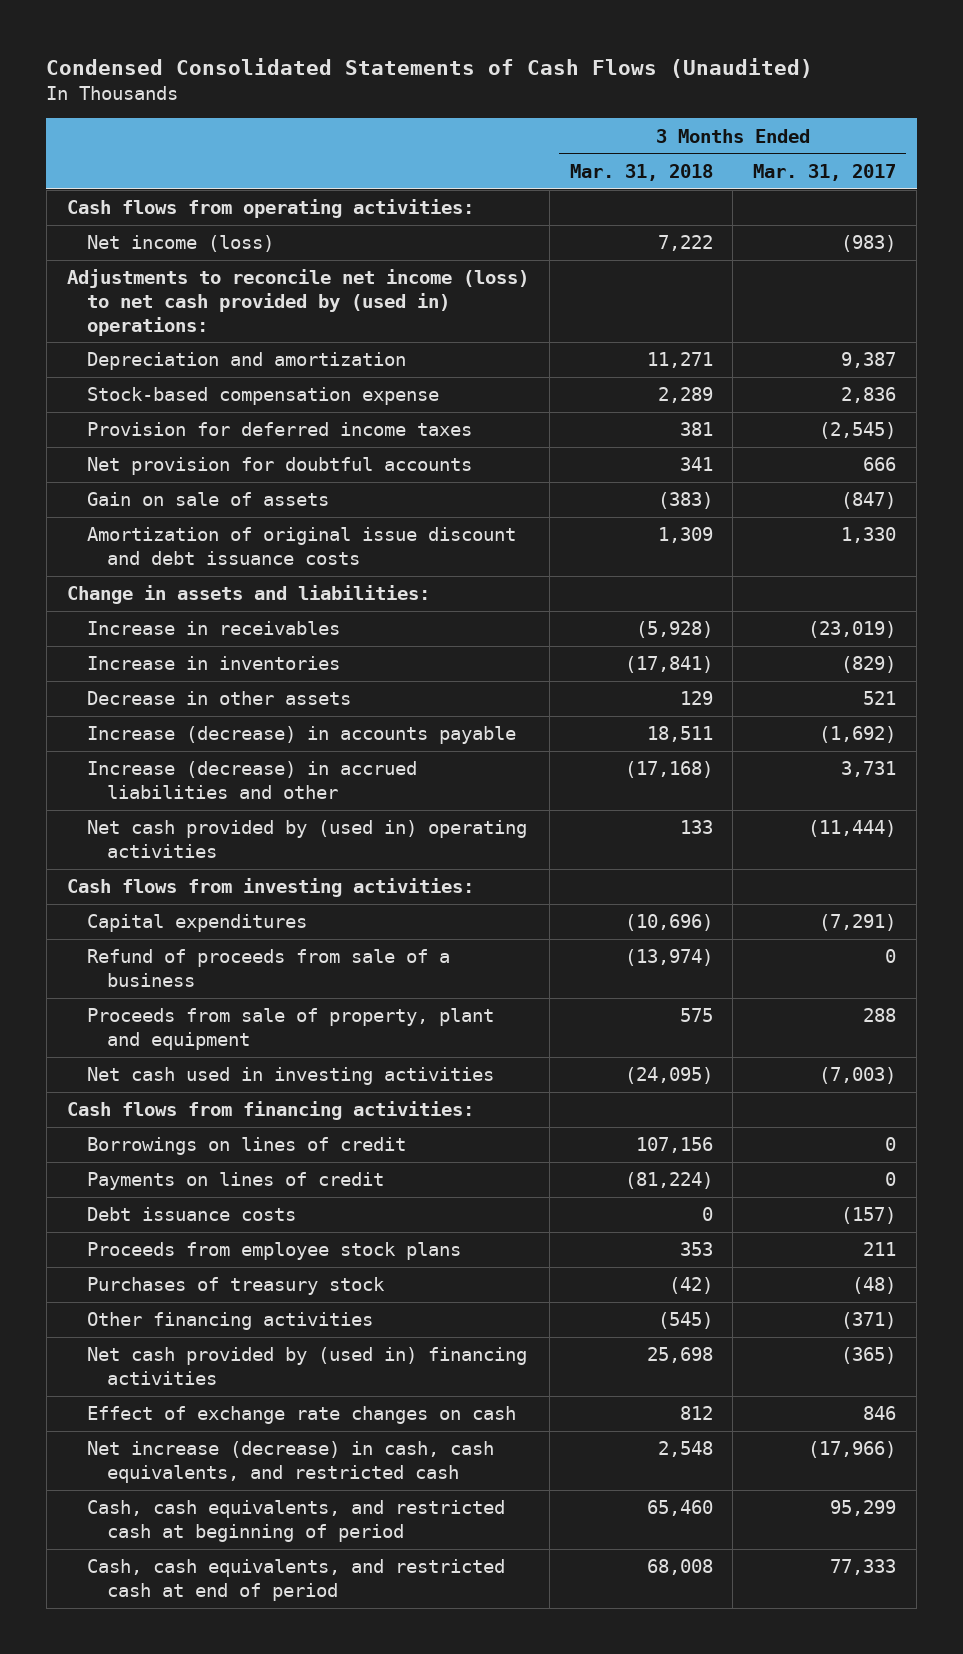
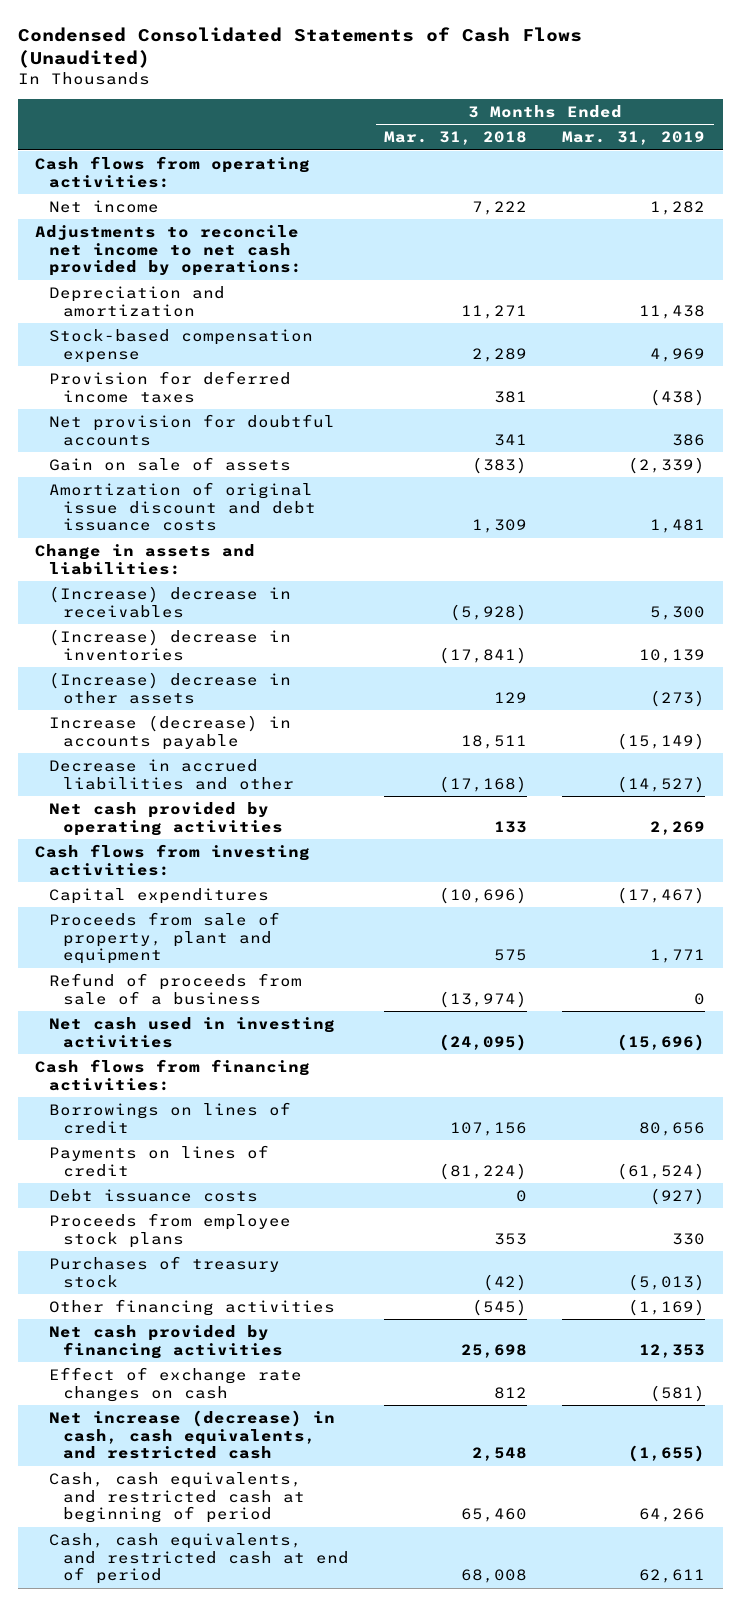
- | 3 Months Ended Mar. 31, 2018 | 3 Months Ended Mar. 31, 2017
+ | 3 Months Ended Mar. 31, 2018 | 3 Months Ended Mar. 31, 2019
- Net income (loss) | 7,222 | (983)
- Adjustments to reconcile net income (loss) to net cash provided by (used in) operations:
+ Net income | 7,222 | 1,282
+ Adjustments to reconcile net income to net cash provided by operations:
- Increase in receivables | (5,928) | (23,019)
- Increase in inventories | (17,841) | (829)
- Decrease in other assets | 129 | 521
+ (Increase) decrease in receivables | (5,928) | 5,300
+ (Increase) decrease in inventories | (17,841) | 10,139
+ (Increase) decrease in other assets | 129 | (273)
- Increase (decrease) in accrued liabilities and other | (17,168) | 3,731
- Net cash provided by (used in) operating activities | 133 | (11,444)
+ Decrease in accrued liabilities and other | (17,168) | (14,527)
+ Net cash provided by operating activities | 133 | 2,269
moved down: Refund of proceeds from sale of a business | (13,974) | 0
- Net cash provided by (used in) financing activities | 25,698 | (365)
+ Net cash provided by financing activities | 25,698 | 12,353

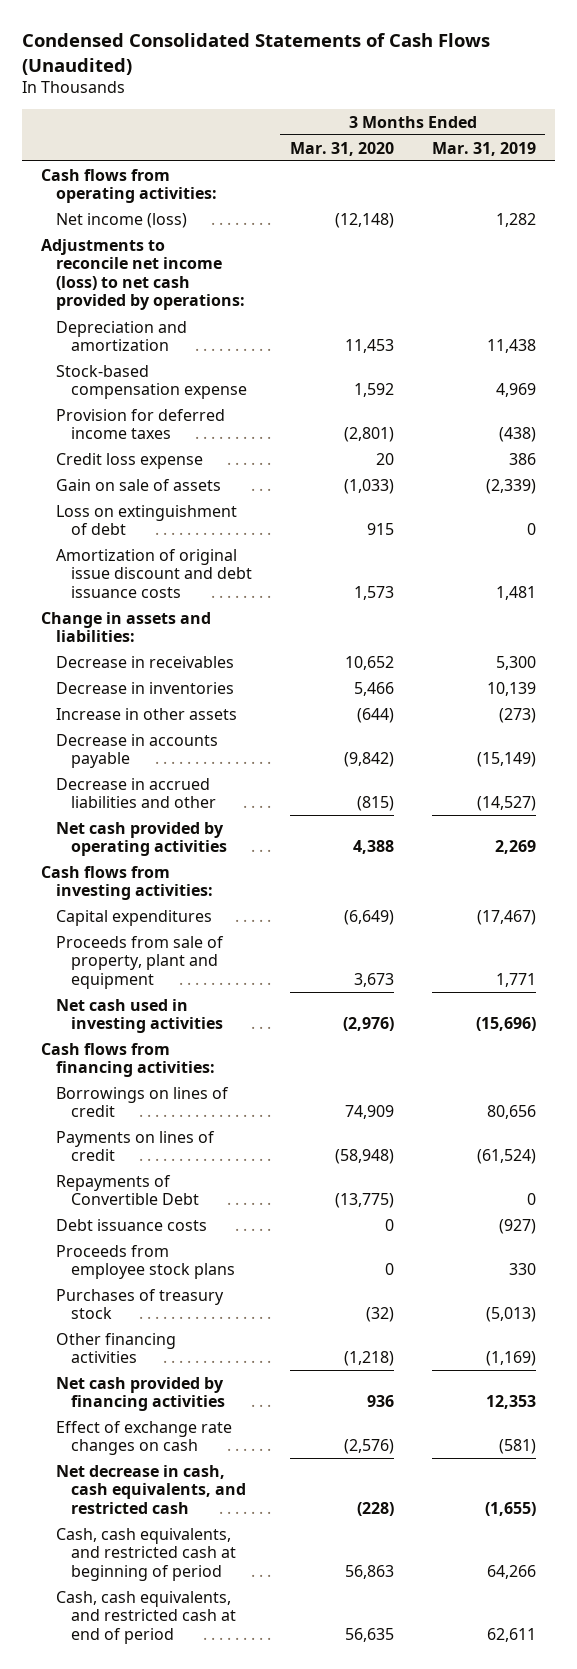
- | 3 Months Ended Mar. 31, 2018 | 3 Months Ended Mar. 31, 2019
+ | 3 Months Ended Mar. 31, 2020 | 3 Months Ended Mar. 31, 2019
- Net income | 7,222 | 1,282
- Adjustments to reconcile net income to net cash provided by operations:
+ Net income (loss) | (12,148) | 1,282
+ Adjustments to reconcile net income (loss) to net cash provided by operations:
- Net provision for doubtful accounts | 341 | 386
+ Credit loss expense | 20 | 386
+ Loss on extinguishment of debt | 915 | 0
- (Increase) decrease in receivables | (5,928) | 5,300
- (Increase) decrease in inventories | (17,841) | 10,139
- (Increase) decrease in other assets | 129 | (273)
- Increase (decrease) in accounts payable | 18,511 | (15,149)
+ Decrease in receivables | 10,652 | 5,300
+ Decrease in inventories | 5,466 | 10,139
+ Increase in other assets | (644) | (273)
+ Decrease in accounts payable | (9,842) | (15,149)
- Refund of proceeds from sale of a business | (13,974) | 0
+ Repayments of Convertible Debt | (13,775) | 0
- Net increase (decrease) in cash, cash equivalents, and restricted cash | 2,548 | (1,655)
+ Net decrease in cash, cash equivalents, and restricted cash | (228) | (1,655)

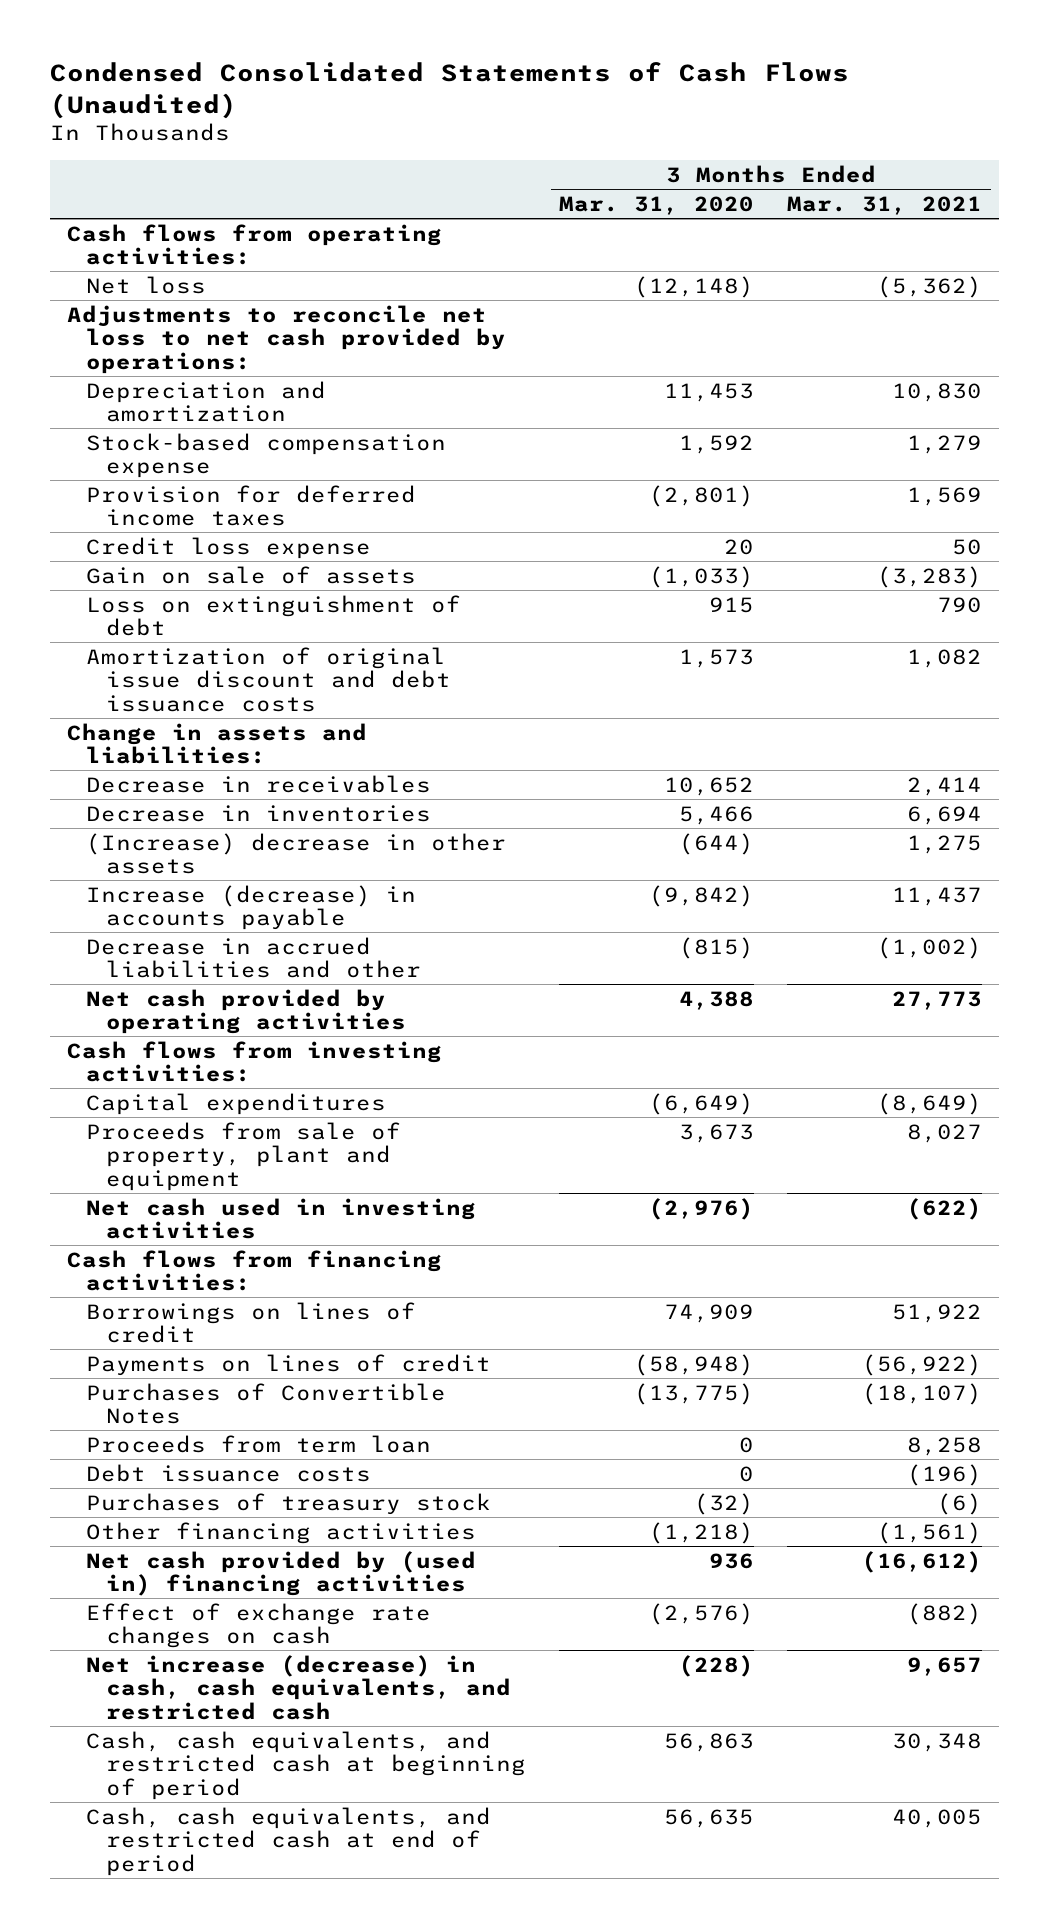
- | 3 Months Ended Mar. 31, 2020 | 3 Months Ended Mar. 31, 2019
+ | 3 Months Ended Mar. 31, 2020 | 3 Months Ended Mar. 31, 2021
- Net income (loss) | (12,148) | 1,282
- Adjustments to reconcile net income (loss) to net cash provided by operations:
+ Net loss | (12,148) | (5,362)
+ Adjustments to reconcile net loss to net cash provided by operations:
- Increase in other assets | (644) | (273)
- Decrease in accounts payable | (9,842) | (15,149)
+ (Increase) decrease in other assets | (644) | 1,275
+ Increase (decrease) in accounts payable | (9,842) | 11,437
- Repayments of Convertible Debt | (13,775) | 0
+ Purchases of Convertible Notes | (13,775) | (18,107)
+ Proceeds from term loan | 0 | 8,258
- Proceeds from employee stock plans | 0 | 330
- Net cash provided by financing activities | 936 | 12,353
+ Net cash provided by (used in) financing activities | 936 | (16,612)
- Net decrease in cash, cash equivalents, and restricted cash | (228) | (1,655)
+ Net increase (decrease) in cash, cash equivalents, and restricted cash | (228) | 9,657

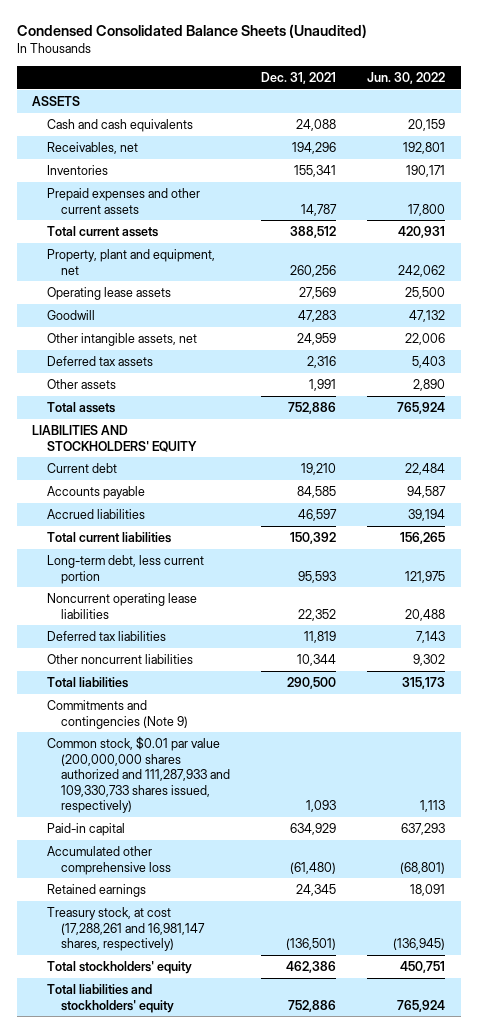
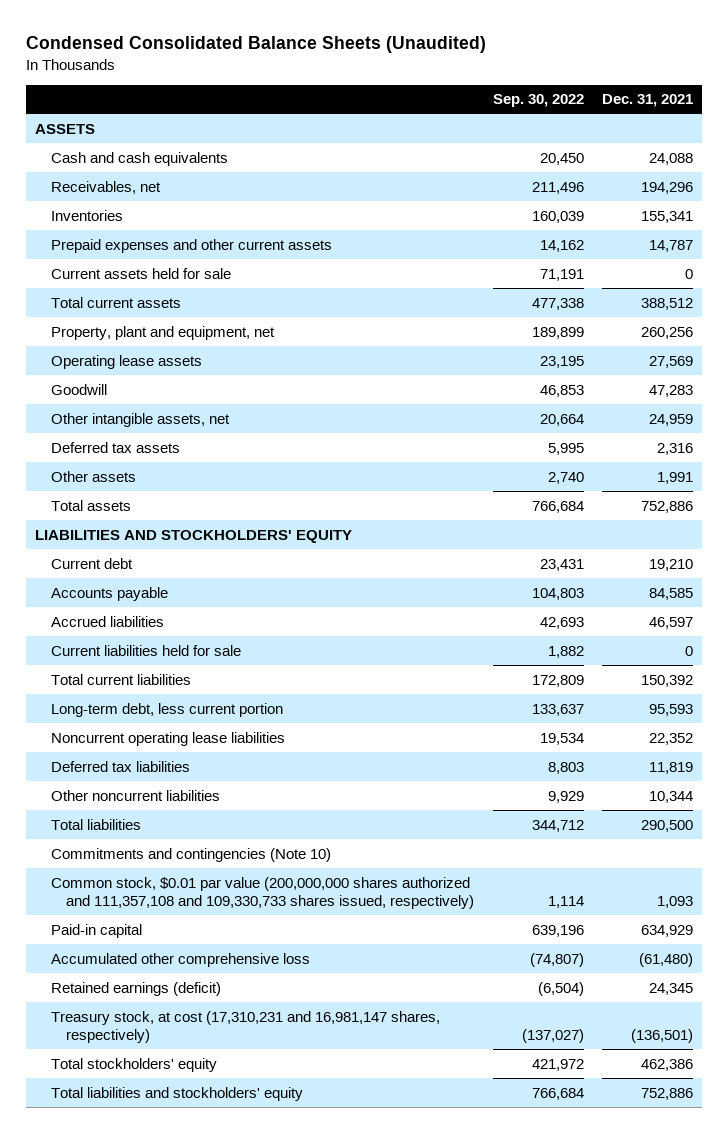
- | Dec. 31, 2021 | Jun. 30, 2022
+ | Sep. 30, 2022 | Dec. 31, 2021
+ Current assets held for sale | 71,191 | 0
+ Current liabilities held for sale | 1,882 | 0
- Commitments and contingencies (Note 9)
- Common stock, $0.01 par value (200,000,000 shares authorized and 111,287,933 and 109,330,733 shares issued, respectively) | 1,093 | 1,113
+ Commitments and contingencies (Note 10)
+ Common stock, $0.01 par value (200,000,000 shares authorized and 111,357,108 and 109,330,733 shares issued, respectively) | 1,114 | 1,093
- Retained earnings | 24,345 | 18,091
- Treasury stock, at cost (17,288,261 and 16,981,147 shares, respectively) | (136,501) | (136,945)
+ Retained earnings (deficit) | (6,504) | 24,345
+ Treasury stock, at cost (17,310,231 and 16,981,147 shares, respectively) | (137,027) | (136,501)

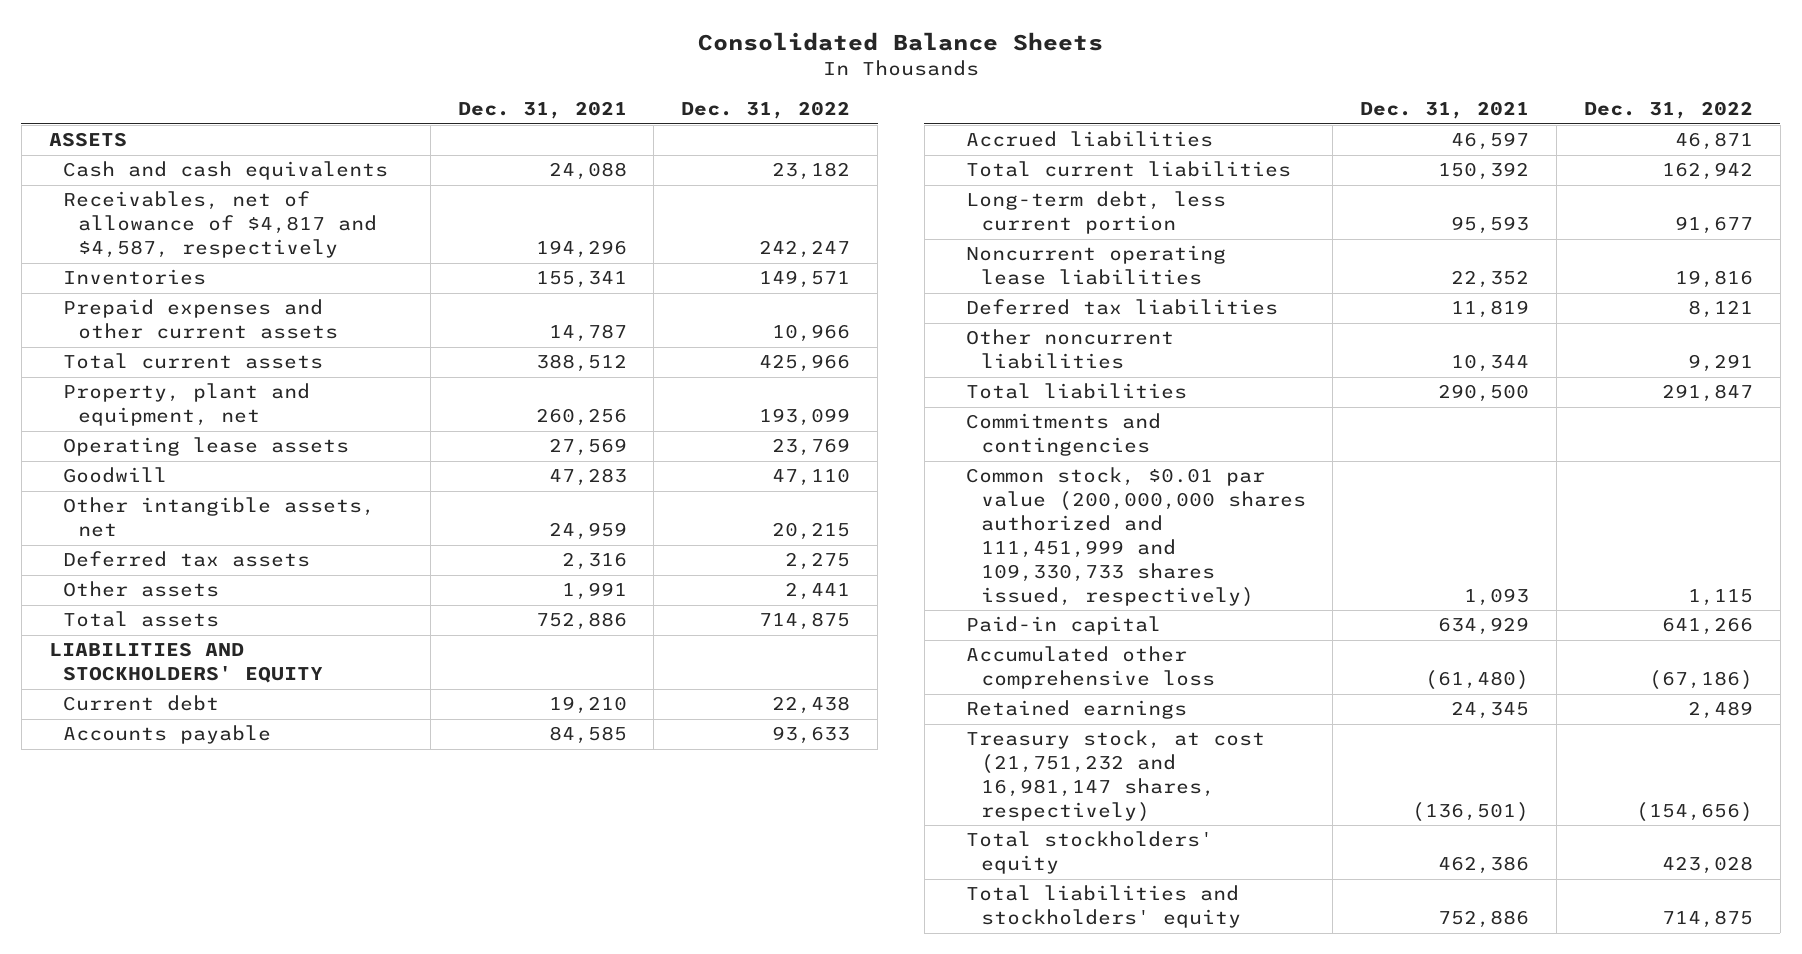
- Condensed Consolidated Balance Sheets (Unaudited)
+ Consolidated Balance Sheets
- | Sep. 30, 2022 | Dec. 31, 2021
+ | Dec. 31, 2021 | Dec. 31, 2022
- Receivables, net | 211,496 | 194,296
+ Receivables, net of allowance of $4,817 and $4,587, respectively | 194,296 | 242,247
- Current assets held for sale | 71,191 | 0
- Current liabilities held for sale | 1,882 | 0
- Commitments and contingencies (Note 10)
- Common stock, $0.01 par value (200,000,000 shares authorized and 111,357,108 and 109,330,733 shares issued, respectively) | 1,114 | 1,093
+ Commitments and contingencies
+ Common stock, $0.01 par value (200,000,000 shares authorized and 111,451,999 and 109,330,733 shares issued, respectively) | 1,093 | 1,115
- Retained earnings (deficit) | (6,504) | 24,345
- Treasury stock, at cost (17,310,231 and 16,981,147 shares, respectively) | (137,027) | (136,501)
+ Retained earnings | 24,345 | 2,489
+ Treasury stock, at cost (21,751,232 and 16,981,147 shares, respectively) | (136,501) | (154,656)

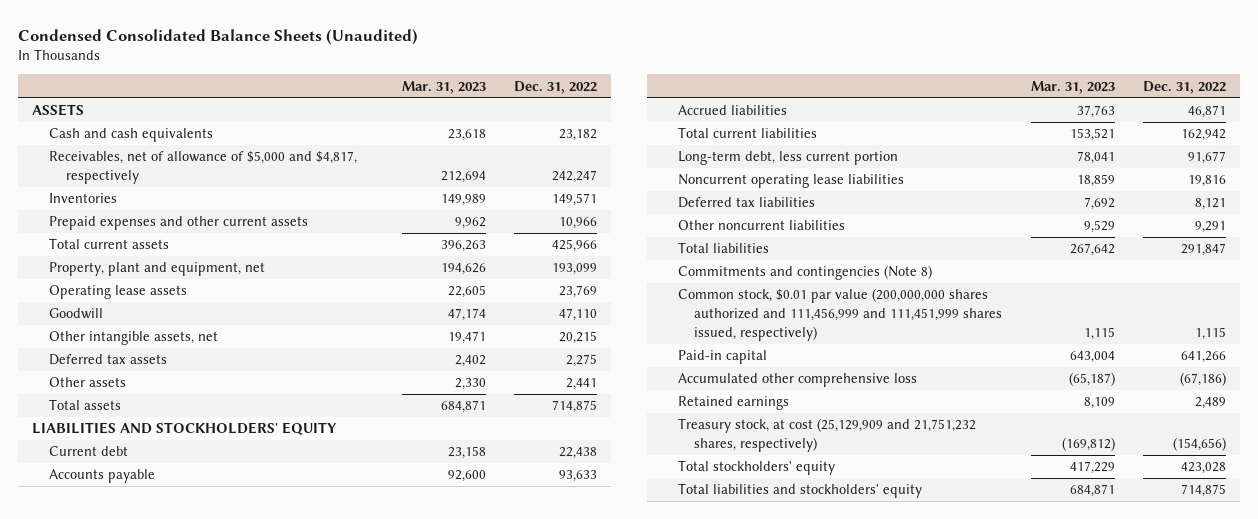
- Consolidated Balance Sheets
+ Condensed Consolidated Balance Sheets (Unaudited)
- | Dec. 31, 2021 | Dec. 31, 2022
+ | Mar. 31, 2023 | Dec. 31, 2022
- Receivables, net of allowance of $4,817 and $4,587, respectively | 194,296 | 242,247
+ Receivables, net of allowance of $5,000 and $4,817, respectively | 212,694 | 242,247
- Commitments and contingencies
- Common stock, $0.01 par value (200,000,000 shares authorized and 111,451,999 and 109,330,733 shares issued, respectively) | 1,093 | 1,115
+ Commitments and contingencies (Note 8)
+ Common stock, $0.01 par value (200,000,000 shares authorized and 111,456,999 and 111,451,999 shares issued, respectively) | 1,115 | 1,115
- Treasury stock, at cost (21,751,232 and 16,981,147 shares, respectively) | (136,501) | (154,656)
+ Treasury stock, at cost (25,129,909 and 21,751,232 shares, respectively) | (169,812) | (154,656)

